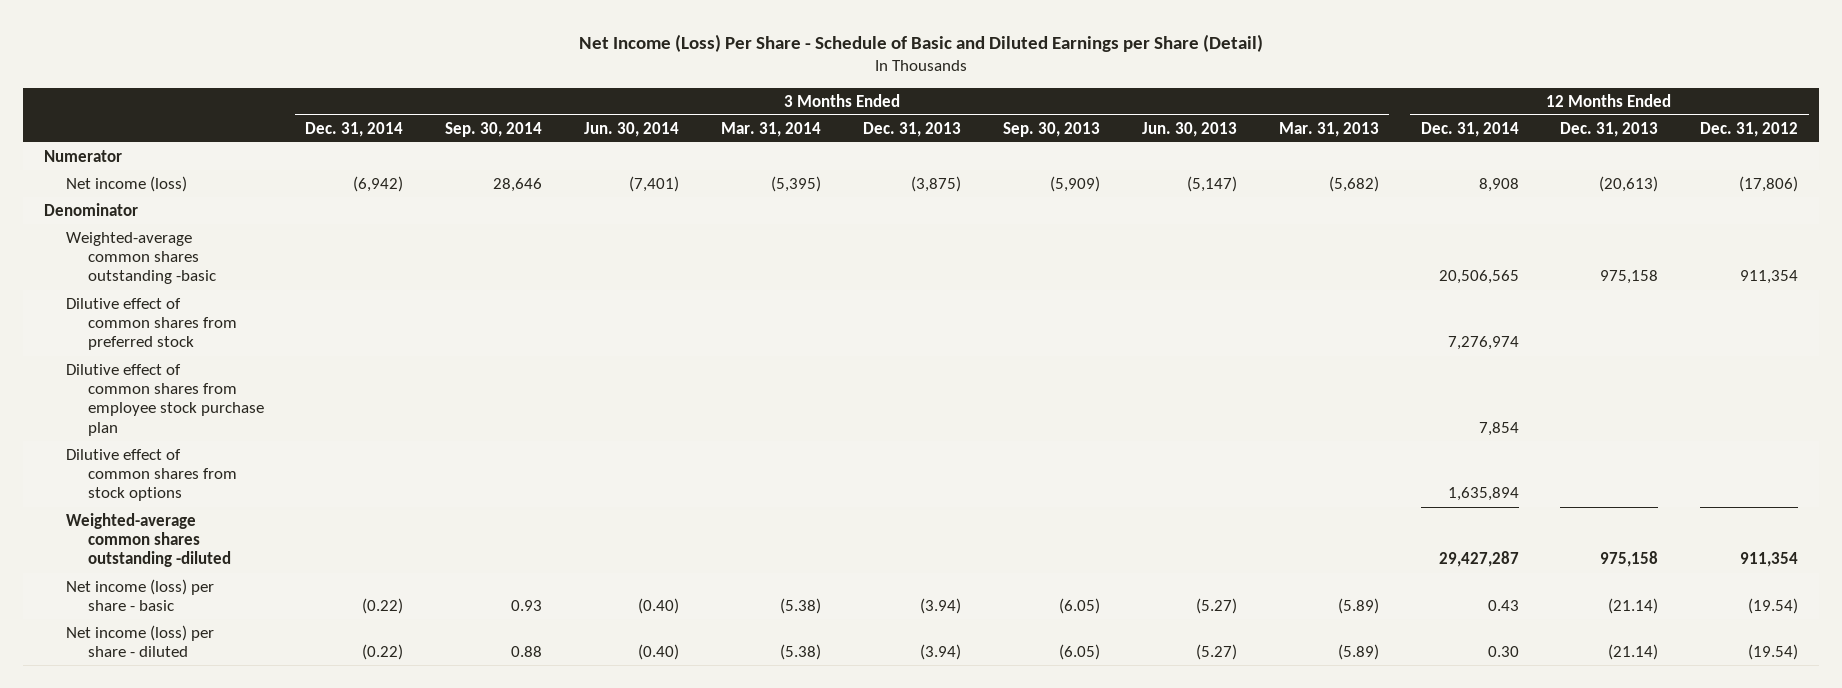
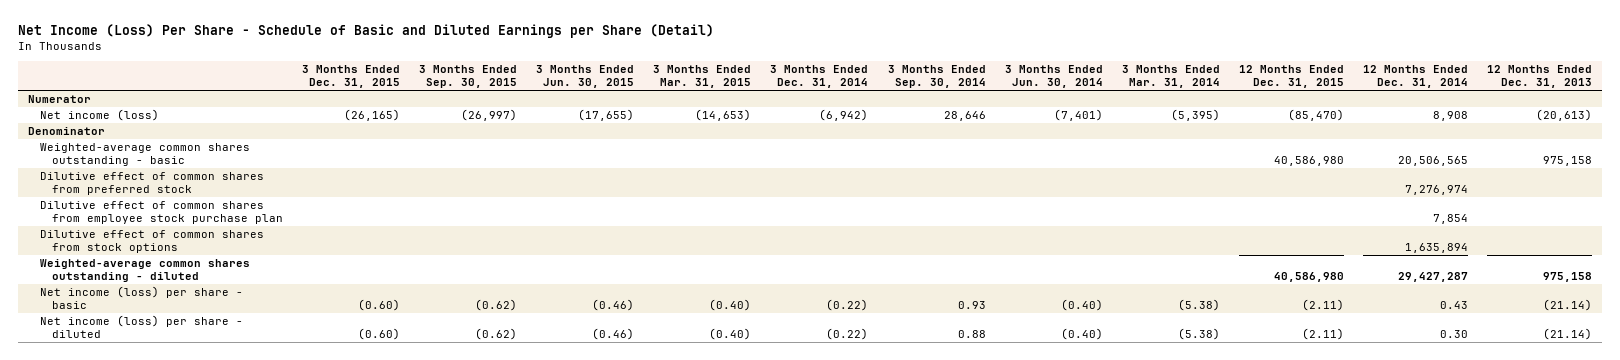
- | 3 Months Ended Dec. 31, 2014 | 3 Months Ended Sep. 30, 2014 | 3 Months Ended Jun. 30, 2014 | 3 Months Ended Mar. 31, 2014 | 3 Months Ended Dec. 31, 2013 | 3 Months Ended Sep. 30, 2013 | 3 Months Ended Jun. 30, 2013 | 3 Months Ended Mar. 31, 2013 | 12 Months Ended Dec. 31, 2014 | 12 Months Ended Dec. 31, 2013 | 12 Months Ended Dec. 31, 2012
+ | 3 Months Ended Dec. 31, 2015 | 3 Months Ended Sep. 30, 2015 | 3 Months Ended Jun. 30, 2015 | 3 Months Ended Mar. 31, 2015 | 3 Months Ended Dec. 31, 2014 | 3 Months Ended Sep. 30, 2014 | 3 Months Ended Jun. 30, 2014 | 3 Months Ended Mar. 31, 2014 | 12 Months Ended Dec. 31, 2015 | 12 Months Ended Dec. 31, 2014 | 12 Months Ended Dec. 31, 2013
- Weighted-average common shares outstanding -basic | | | | | | | | | 20,506,565 | 975,158 | 911,354
+ Weighted-average common shares outstanding - basic | | | | | | | | | 40,586,980 | 20,506,565 | 975,158
- Weighted-average common shares outstanding -diluted | | | | | | | | | 29,427,287 | 975,158 | 911,354
+ Weighted-average common shares outstanding - diluted | | | | | | | | | 40,586,980 | 29,427,287 | 975,158

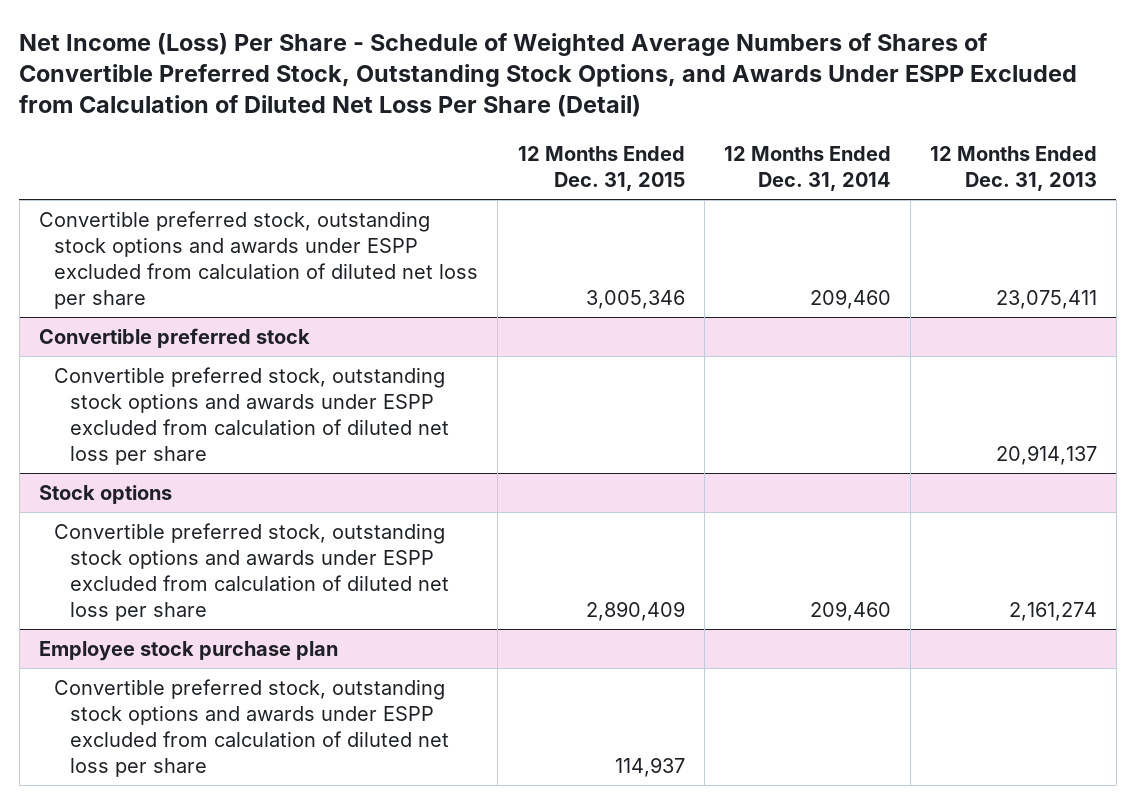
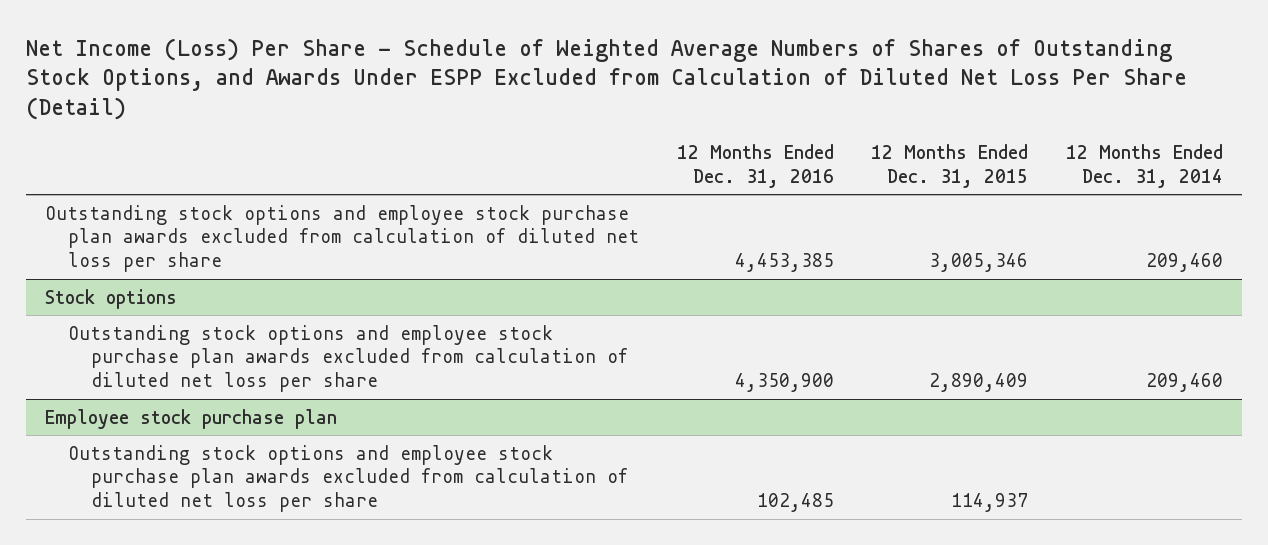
- Net Income (Loss) Per Share - Schedule of Weighted Average Numbers of Shares of Convertible Preferred Stock, Outstanding Stock Options, and Awards Under ESPP Excluded from Calculation of Diluted Net Loss Per Share (Detail)
+ Net Income (Loss) Per Share - Schedule of Weighted Average Numbers of Shares of Outstanding Stock Options, and Awards Under ESPP Excluded from Calculation of Diluted Net Loss Per Share (Detail)
- | 12 Months Ended Dec. 31, 2015 | 12 Months Ended Dec. 31, 2014 | 12 Months Ended Dec. 31, 2013
+ | 12 Months Ended Dec. 31, 2016 | 12 Months Ended Dec. 31, 2015 | 12 Months Ended Dec. 31, 2014
- Convertible preferred stock, outstanding stock options and awards under ESPP excluded from calculation of diluted net loss per share | 3,005,346 | 209,460 | 23,075,411
- Convertible preferred stock
- Convertible preferred stock, outstanding stock options and awards under ESPP excluded from calculation of diluted net loss per share | | | 20,914,137
+ Outstanding stock options and employee stock purchase plan awards excluded from calculation of diluted net loss per share | 4,453,385 | 3,005,346 | 209,460
@ Stock options
- Convertible preferred stock, outstanding stock options and awards under ESPP excluded from calculation of diluted net loss per share | 2,890,409 | 209,460 | 2,161,274
+ Outstanding stock options and employee stock purchase plan awards excluded from calculation of diluted net loss per share | 4,350,900 | 2,890,409 | 209,460
@ Employee stock purchase plan
- Convertible preferred stock, outstanding stock options and awards under ESPP excluded from calculation of diluted net loss per share | 114,937 | |
+ Outstanding stock options and employee stock purchase plan awards excluded from calculation of diluted net loss per share | 102,485 | 114,937 |

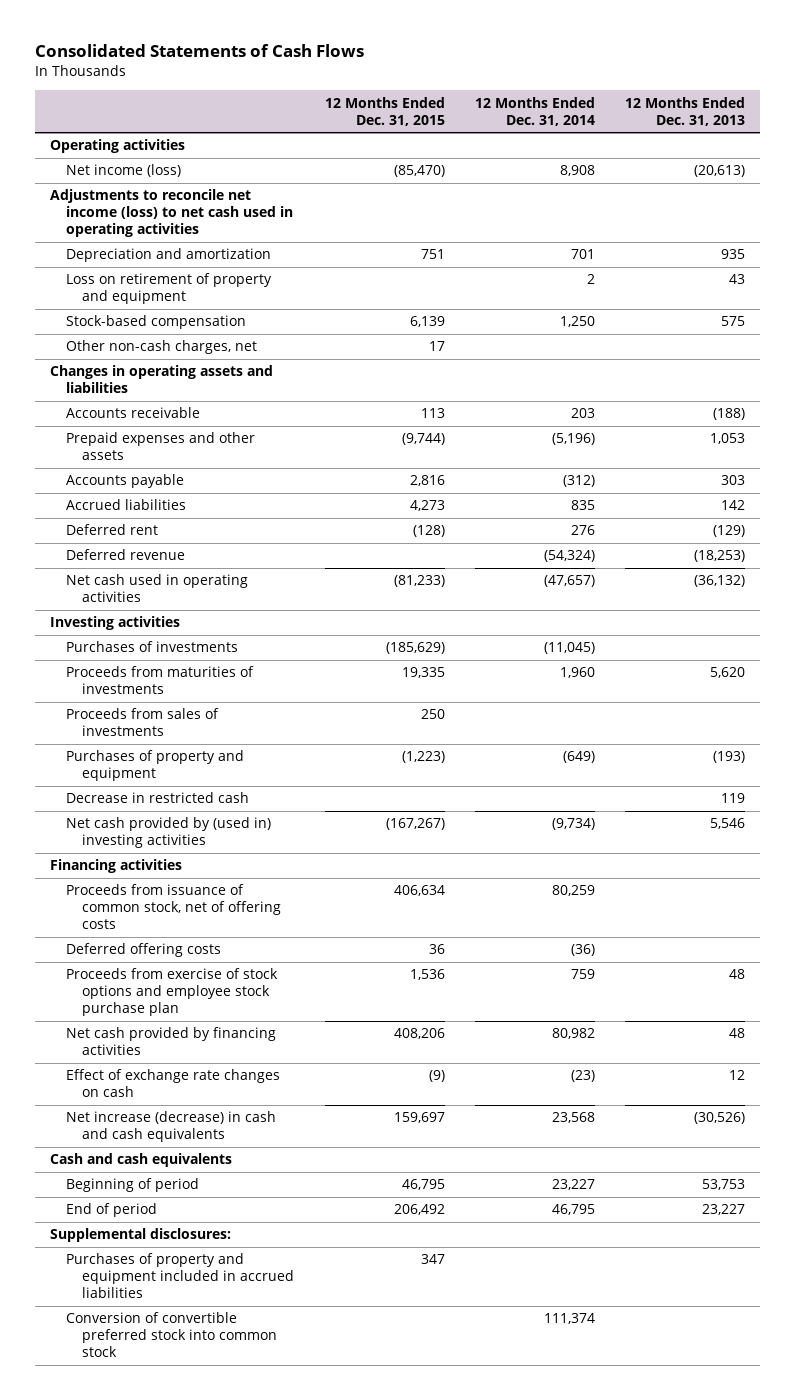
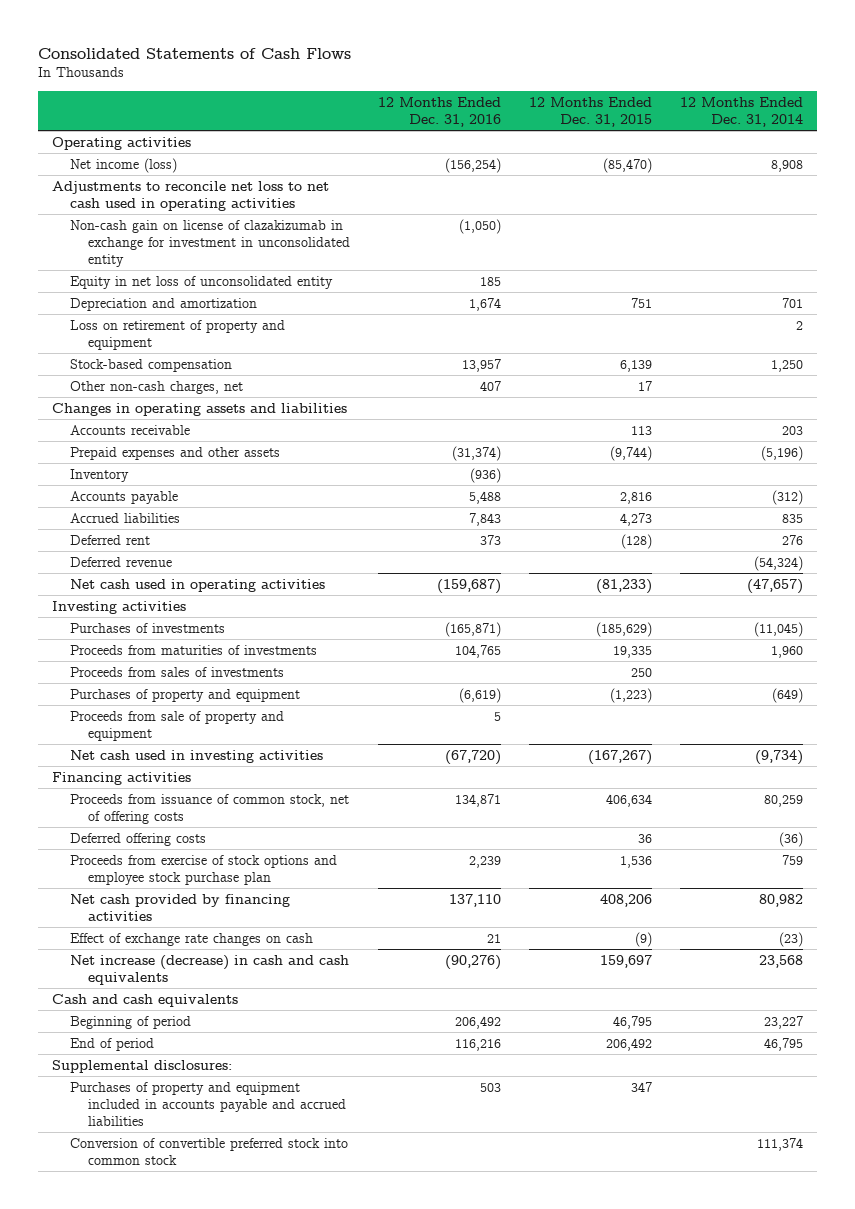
- | 12 Months Ended Dec. 31, 2015 | 12 Months Ended Dec. 31, 2014 | 12 Months Ended Dec. 31, 2013
+ | 12 Months Ended Dec. 31, 2016 | 12 Months Ended Dec. 31, 2015 | 12 Months Ended Dec. 31, 2014
- Adjustments to reconcile net income (loss) to net cash used in operating activities
+ Adjustments to reconcile net loss to net cash used in operating activities
+ Non-cash gain on license of clazakizumab in exchange for investment in unconsolidated entity | (1,050) | |
+ Equity in net loss of unconsolidated entity | 185 | |
+ Inventory | (936) | |
- Decrease in restricted cash | | | 119
- Net cash provided by (used in) investing activities | (167,267) | (9,734) | 5,546
+ Proceeds from sale of property and equipment | 5 | |
+ Net cash used in investing activities | (67,720) | (167,267) | (9,734)
- Purchases of property and equipment included in accrued liabilities | 347 | |
+ Purchases of property and equipment included in accounts payable and accrued liabilities | 503 | 347 |

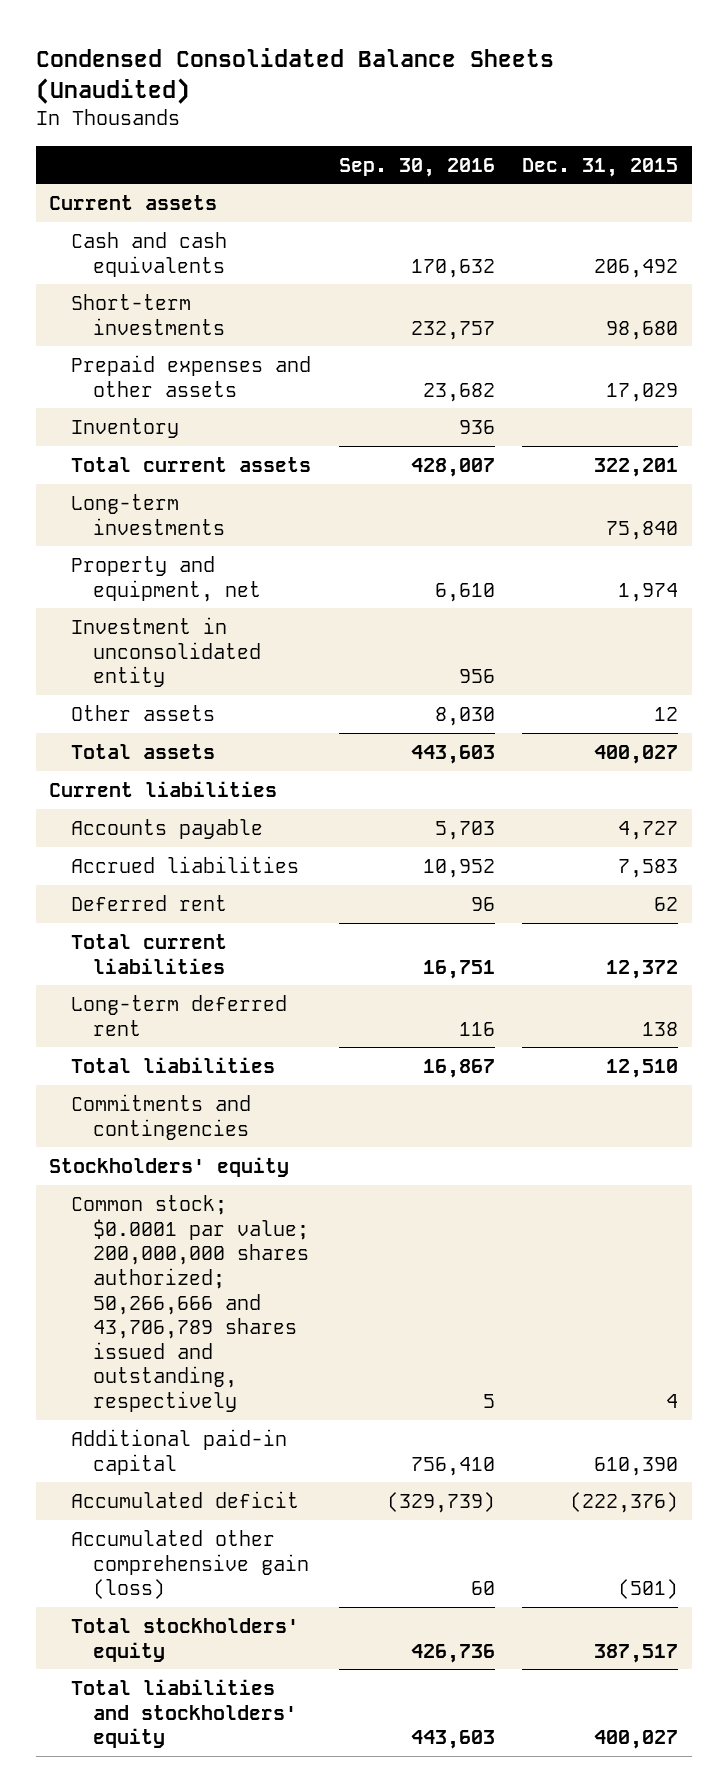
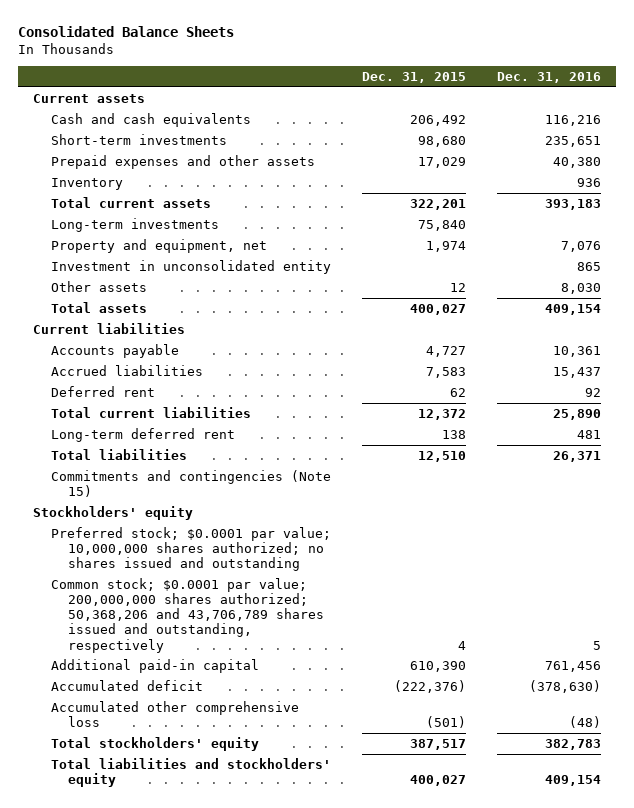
- Condensed Consolidated Balance Sheets (Unaudited)
+ Consolidated Balance Sheets
- | Sep. 30, 2016 | Dec. 31, 2015
+ | Dec. 31, 2015 | Dec. 31, 2016
- Commitments and contingencies
+ Commitments and contingencies (Note 15)
- Common stock; $0.0001 par value; 200,000,000 shares authorized; 50,266,666 and 43,706,789 shares issued and outstanding, respectively | 5 | 4
+ Preferred stock; $0.0001 par value; 10,000,000 shares authorized; no shares issued and outstanding
+ Common stock; $0.0001 par value; 200,000,000 shares authorized; 50,368,206 and 43,706,789 shares issued and outstanding, respectively | 4 | 5
- Accumulated other comprehensive gain (loss) | 60 | (501)
+ Accumulated other comprehensive loss | (501) | (48)

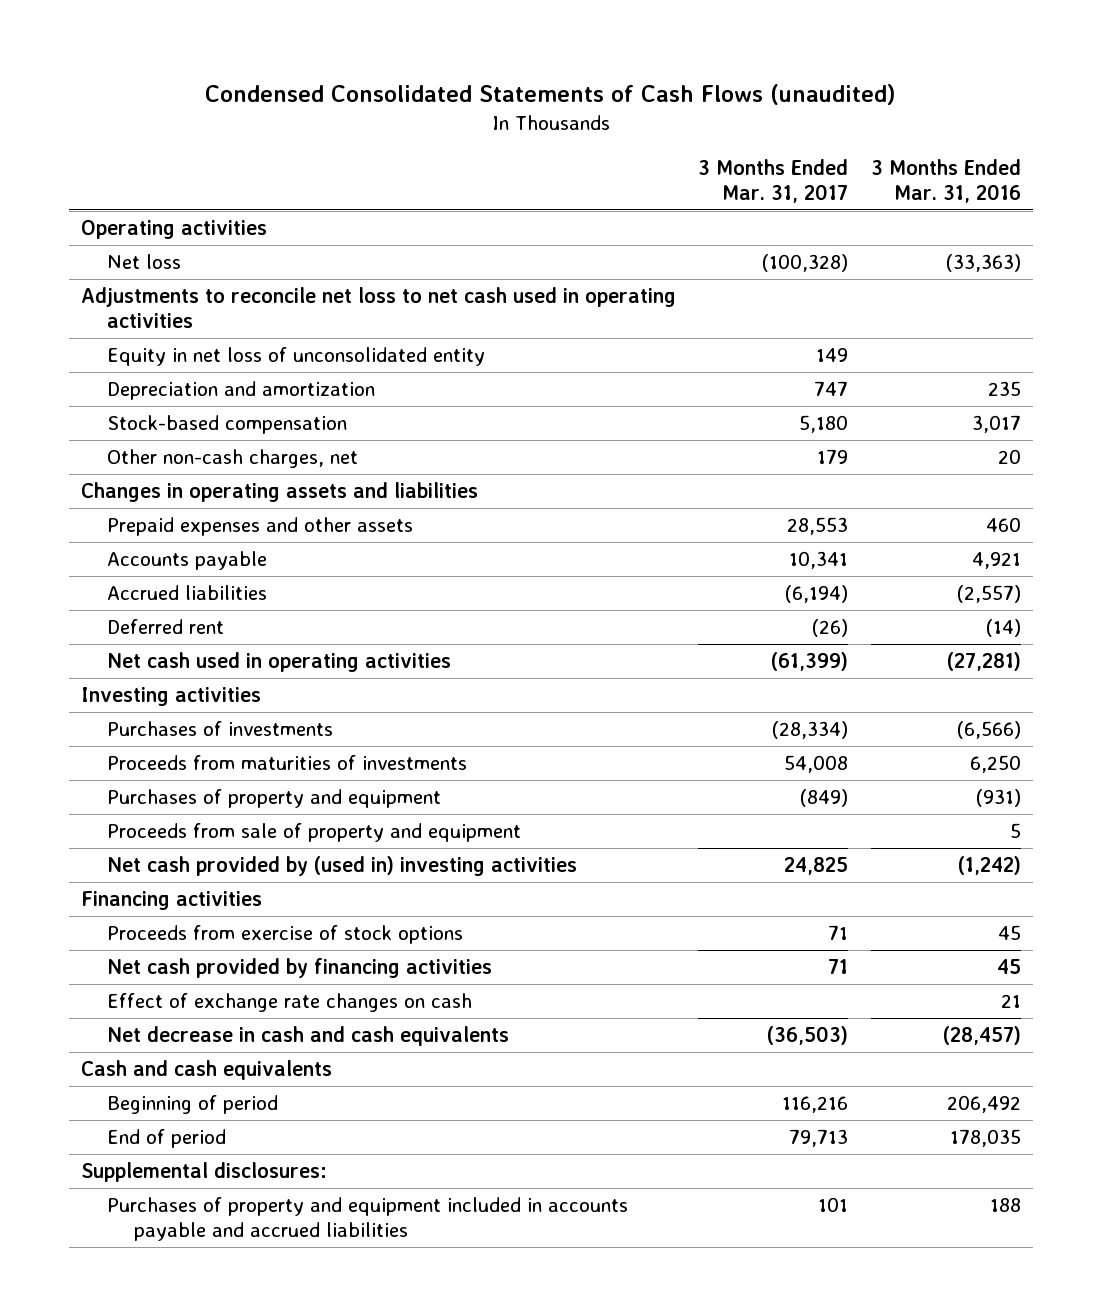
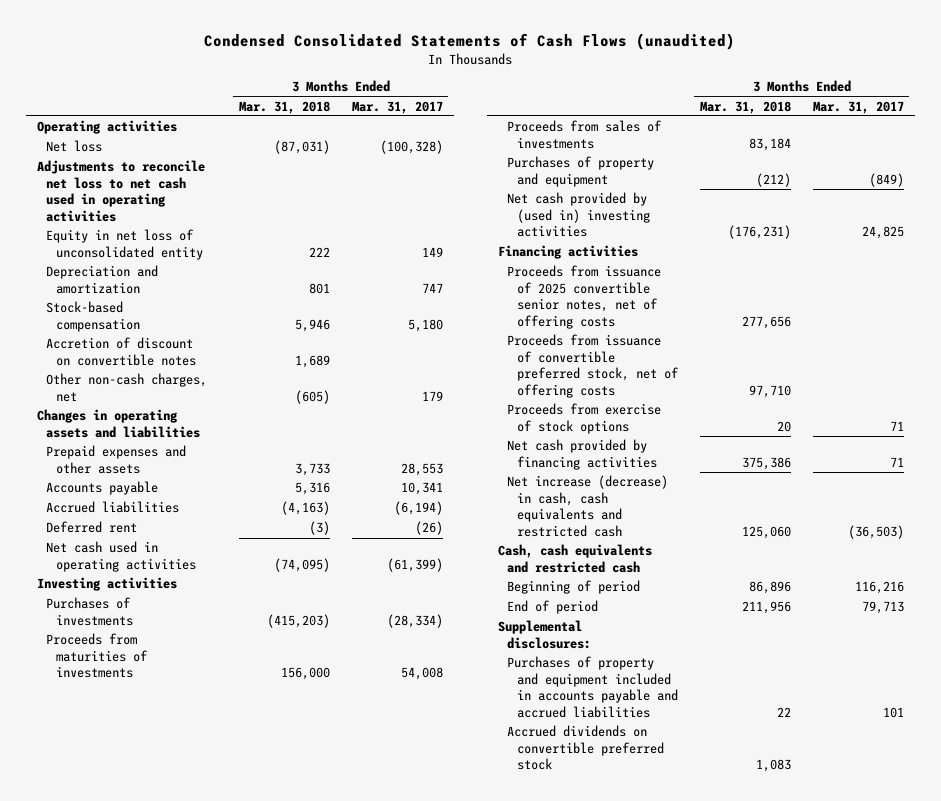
- | 3 Months Ended Mar. 31, 2017 | 3 Months Ended Mar. 31, 2016
+ | 3 Months Ended Mar. 31, 2018 | 3 Months Ended Mar. 31, 2017
+ Accretion of discount on convertible notes | 1,689 |
+ Proceeds from sales of investments | 83,184 |
- Proceeds from sale of property and equipment | | 5
+ Proceeds from issuance of 2025 convertible senior notes, net of offering costs | 277,656 |
+ Proceeds from issuance of convertible preferred stock, net of offering costs | 97,710 |
- Effect of exchange rate changes on cash | | 21
- Net decrease in cash and cash equivalents | (36,503) | (28,457)
- Cash and cash equivalents
+ Net increase (decrease) in cash, cash equivalents and restricted cash | 125,060 | (36,503)
+ Cash, cash equivalents and restricted cash
+ Accrued dividends on convertible preferred stock | 1,083 |

